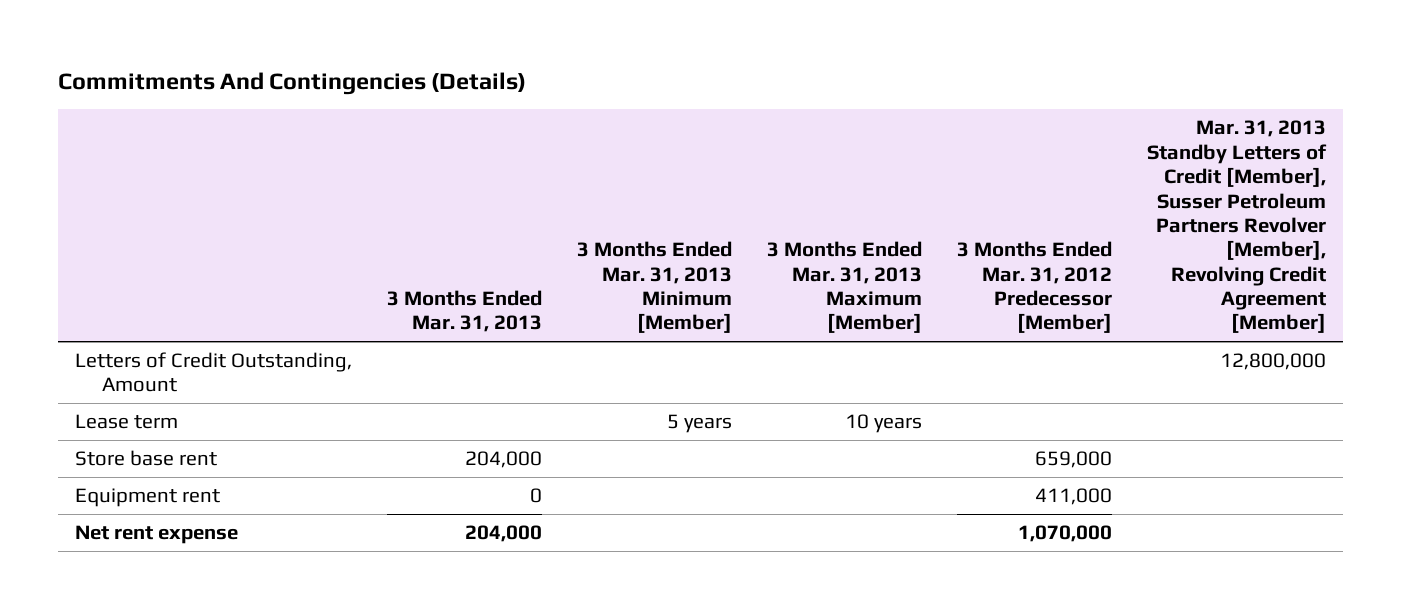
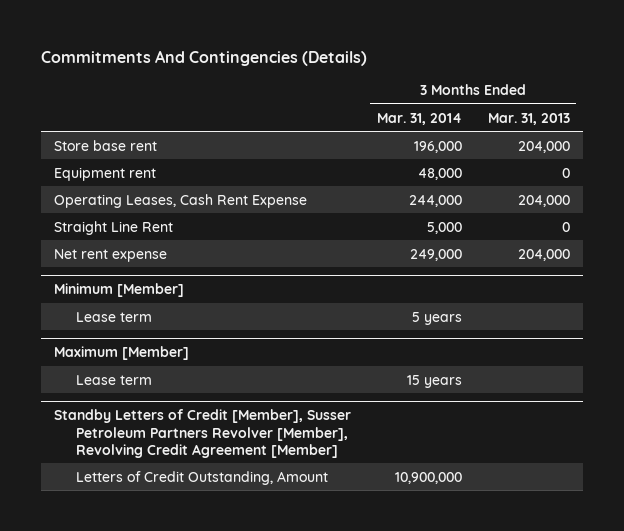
- | 3 Months Ended Mar. 31, 2013 | 3 Months Ended Mar. 31, 2013 Minimum [Member] | 3 Months Ended Mar. 31, 2013 Maximum [Member] | 3 Months Ended Mar. 31, 2012 Predecessor [Member] | Mar. 31, 2013 Standby Letters of Credit [Member], Susser Petroleum Partners Revolver [Member], Revolving Credit Agreement [Member]
+ | 3 Months Ended Mar. 31, 2014 | 3 Months Ended Mar. 31, 2013
- Letters of Credit Outstanding, Amount | | | | | 12,800,000
- Lease term | | 5 years | 10 years | |
+ Operating Leases, Cash Rent Expense | 244,000 | 204,000
+ Straight Line Rent | 5,000 | 0
+ Minimum [Member]
+ Lease term | 5 years |
+ Maximum [Member]
+ Lease term | 15 years |
+ Standby Letters of Credit [Member], Susser Petroleum Partners Revolver [Member], Revolving Credit Agreement [Member]
+ Letters of Credit Outstanding, Amount | 10,900,000 |

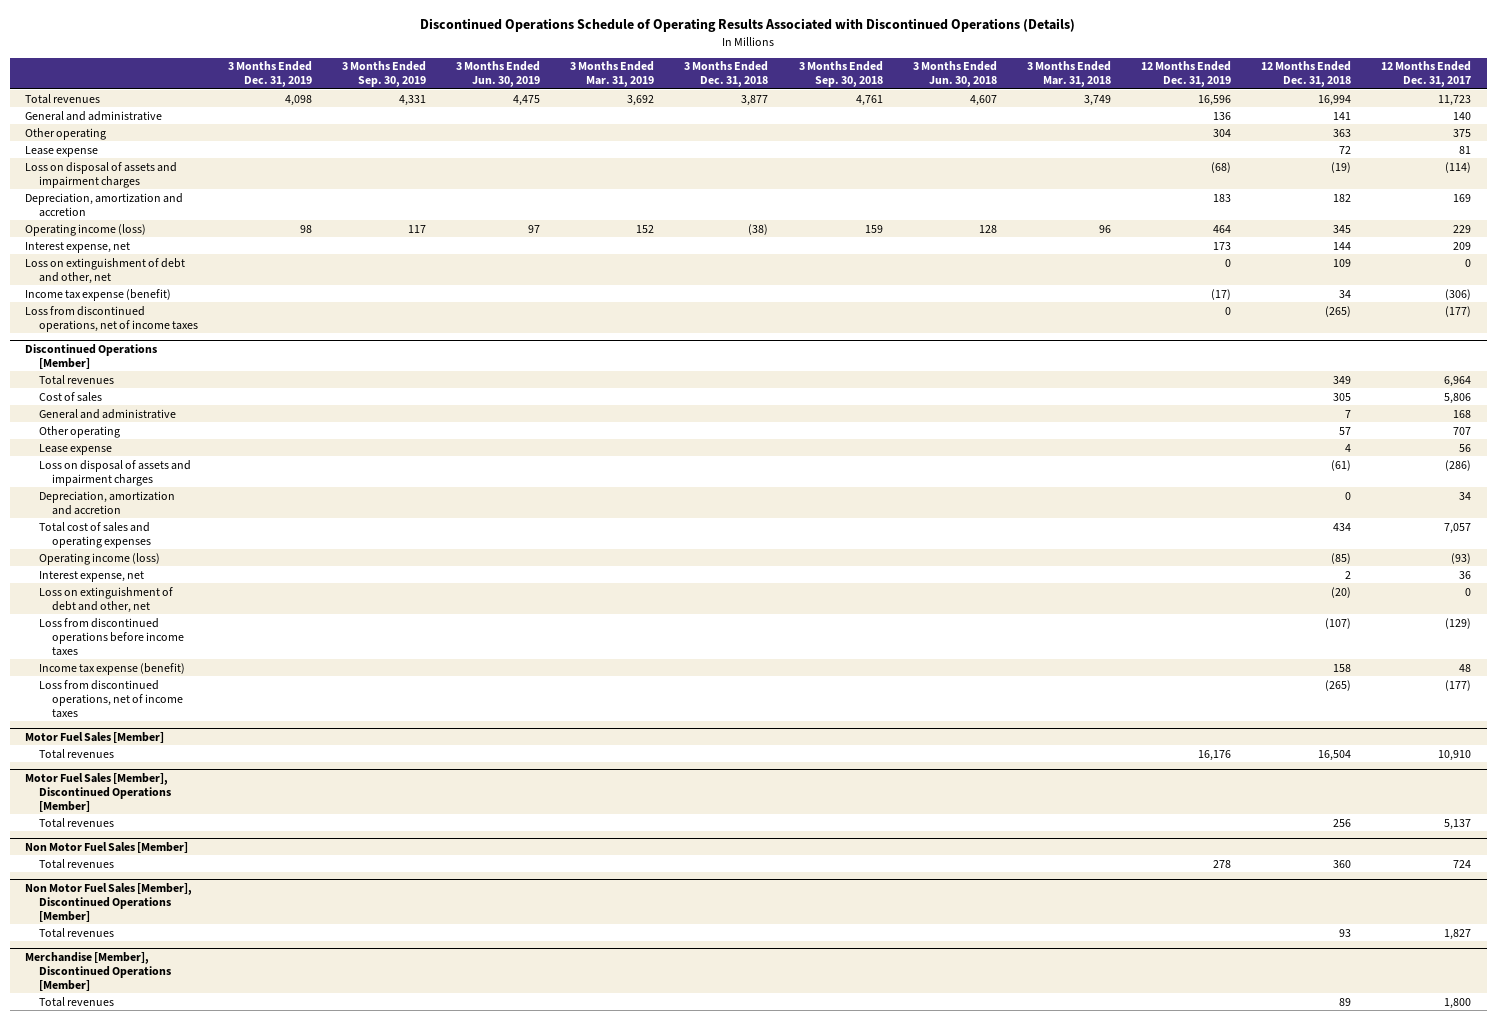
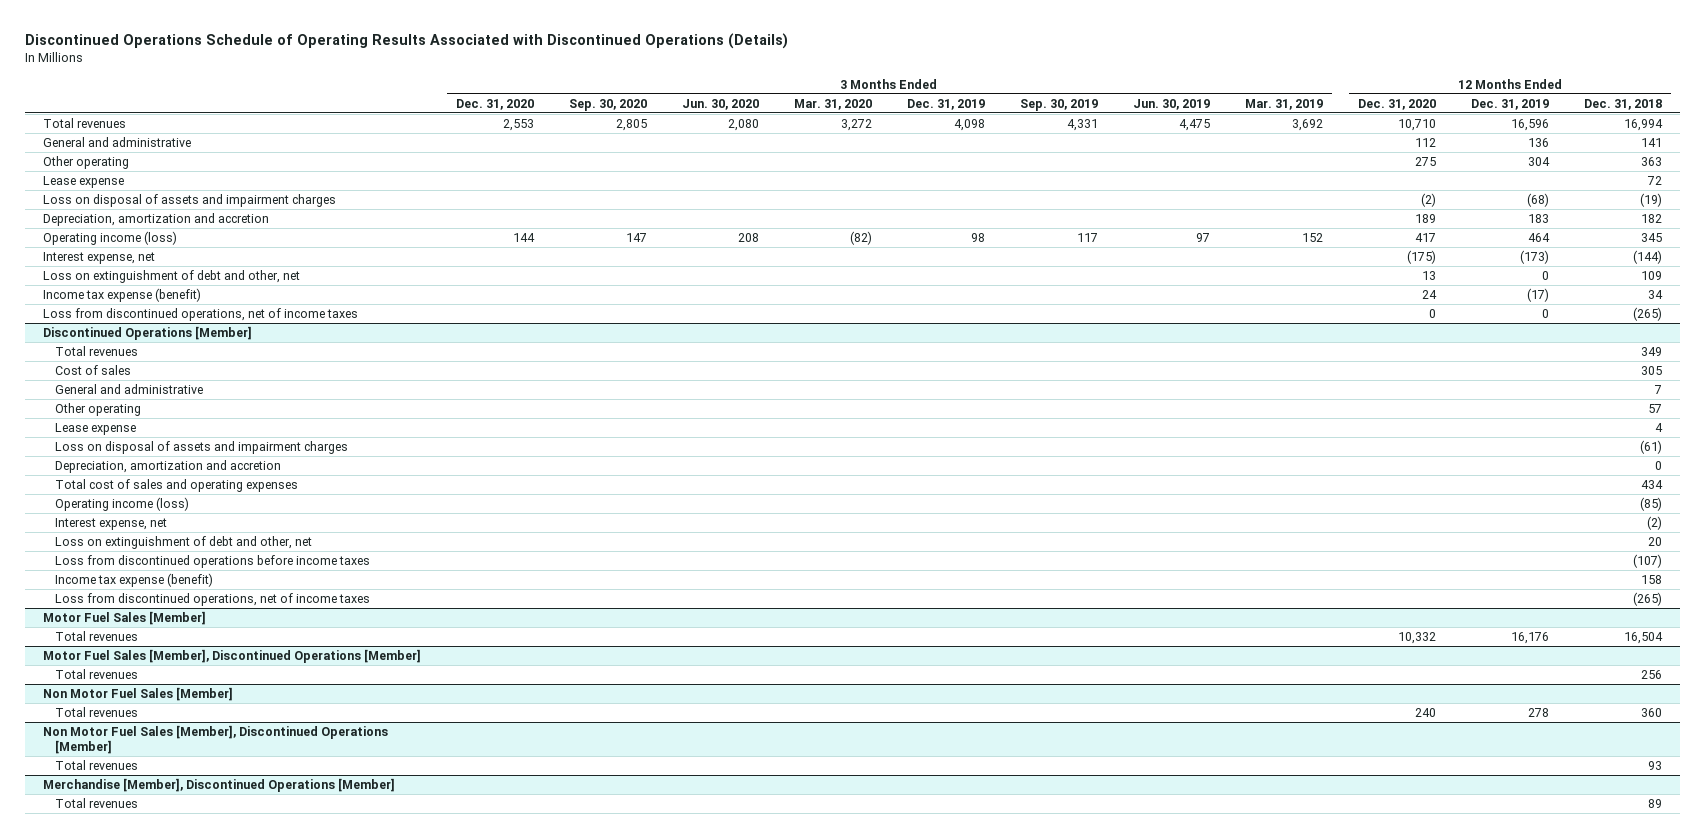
- | 3 Months Ended Dec. 31, 2019 | 3 Months Ended Sep. 30, 2019 | 3 Months Ended Jun. 30, 2019 | 3 Months Ended Mar. 31, 2019 | 3 Months Ended Dec. 31, 2018 | 3 Months Ended Sep. 30, 2018 | 3 Months Ended Jun. 30, 2018 | 3 Months Ended Mar. 31, 2018 | 12 Months Ended Dec. 31, 2019 | 12 Months Ended Dec. 31, 2018 | 12 Months Ended Dec. 31, 2017
+ | 3 Months Ended Dec. 31, 2020 | 3 Months Ended Sep. 30, 2020 | 3 Months Ended Jun. 30, 2020 | 3 Months Ended Mar. 31, 2020 | 3 Months Ended Dec. 31, 2019 | 3 Months Ended Sep. 30, 2019 | 3 Months Ended Jun. 30, 2019 | 3 Months Ended Mar. 31, 2019 | 12 Months Ended Dec. 31, 2020 | 12 Months Ended Dec. 31, 2019 | 12 Months Ended Dec. 31, 2018
- Interest expense, net | | | | | | | | | 173 | 144 | 209
+ Interest expense, net | | | | | | | | | (175) | (173) | (144)
@ Discontinued Operations [Member]
- Interest expense, net | | | | | | | | | | 2 | 36
- Loss on extinguishment of debt and other, net | | | | | | | | | | (20) | 0
+ Interest expense, net | | | | | | | | | | | (2)
+ Loss on extinguishment of debt and other, net | | | | | | | | | | | 20

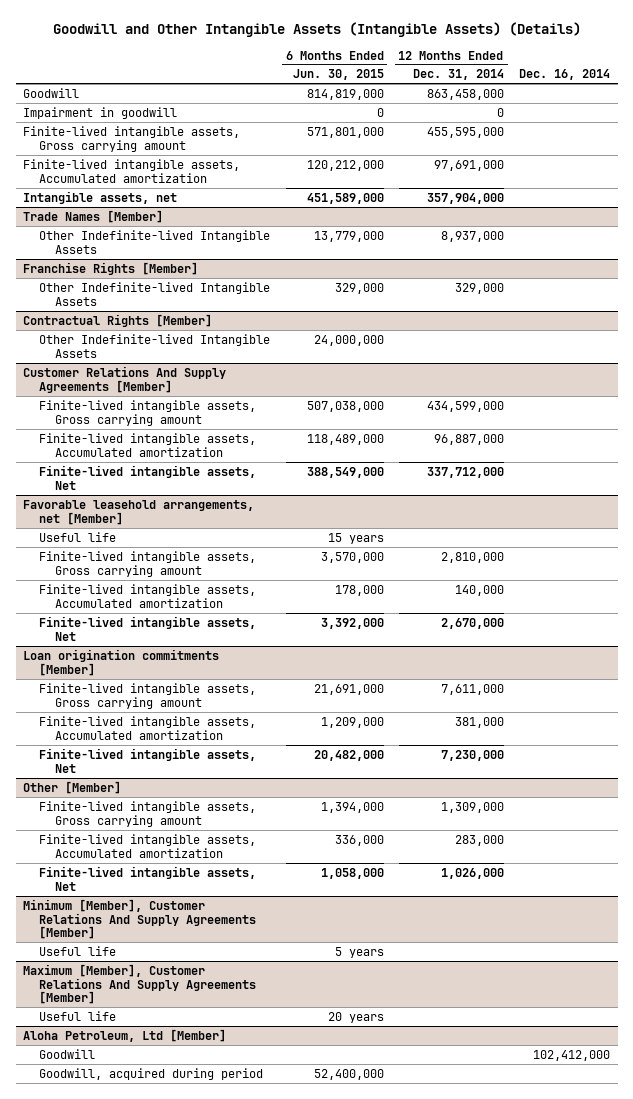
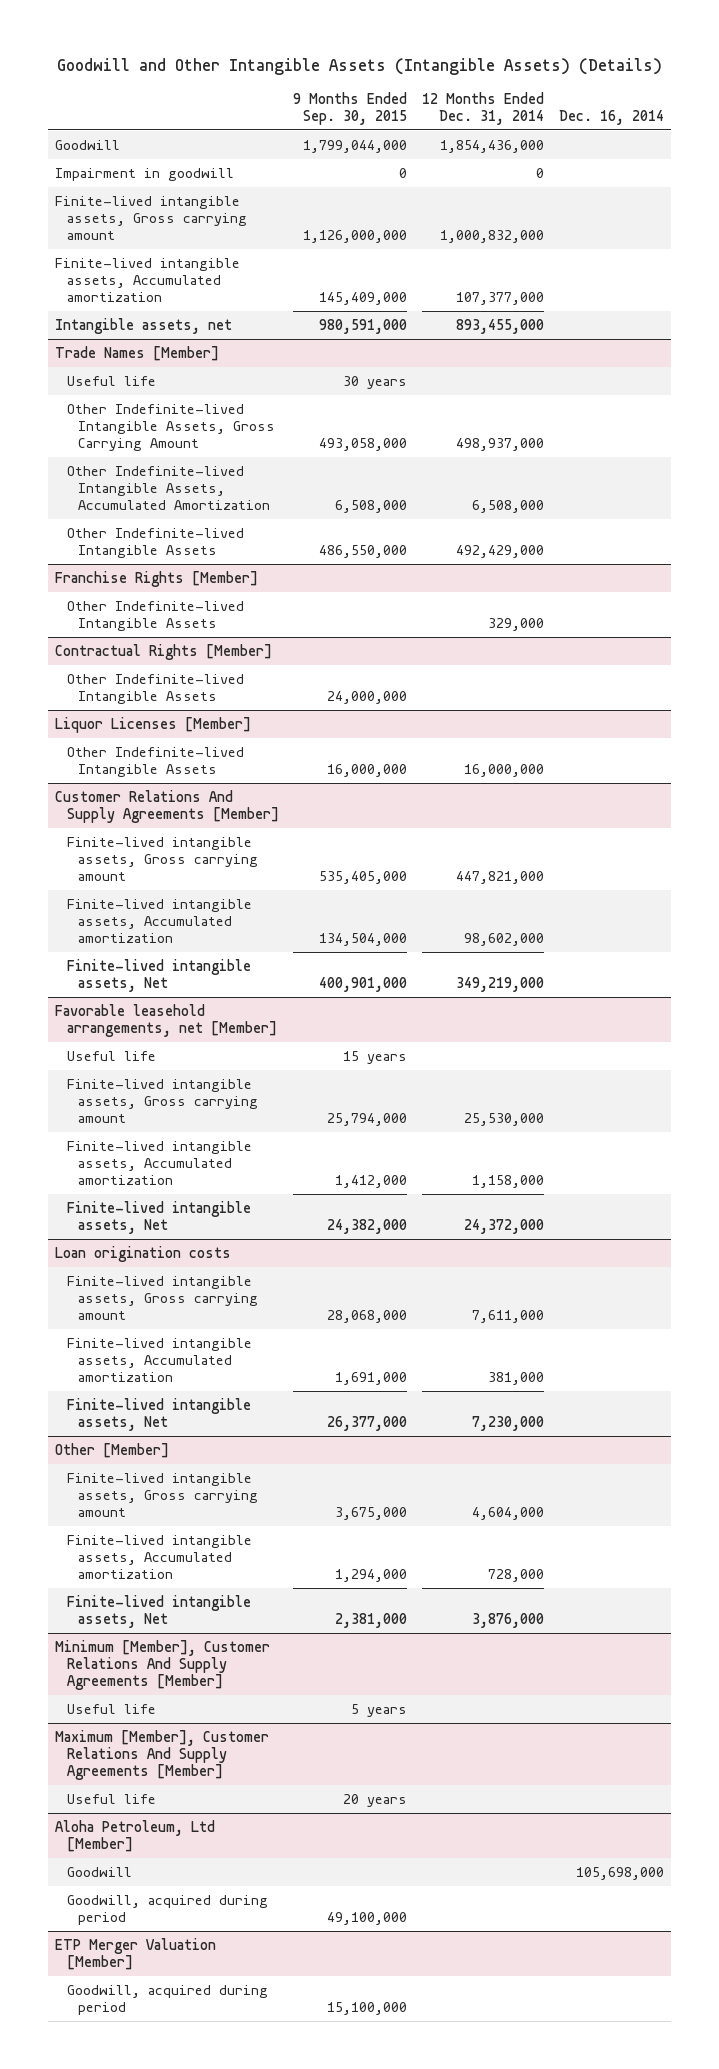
- | 6 Months Ended Jun. 30, 2015 | 12 Months Ended Dec. 31, 2014 | Dec. 16, 2014
+ | 9 Months Ended Sep. 30, 2015 | 12 Months Ended Dec. 31, 2014 | Dec. 16, 2014
- Goodwill | 814,819,000 | 863,458,000 |
+ Goodwill | 1,799,044,000 | 1,854,436,000 |
- Finite-lived intangible assets, Gross carrying amount | 571,801,000 | 455,595,000 |
- Finite-lived intangible assets, Accumulated amortization | 120,212,000 | 97,691,000 |
- Intangible assets, net | 451,589,000 | 357,904,000 |
+ Finite-lived intangible assets, Gross carrying amount | 1,126,000,000 | 1,000,832,000 |
+ Finite-lived intangible assets, Accumulated amortization | 145,409,000 | 107,377,000 |
+ Intangible assets, net | 980,591,000 | 893,455,000 |
@ Trade Names [Member]
- Other Indefinite-lived Intangible Assets | 13,779,000 | 8,937,000 |
+ Useful life | 30 years | |
+ Other Indefinite-lived Intangible Assets, Gross Carrying Amount | 493,058,000 | 498,937,000 |
+ Other Indefinite-lived Intangible Assets, Accumulated Amortization | 6,508,000 | 6,508,000 |
+ Other Indefinite-lived Intangible Assets | 486,550,000 | 492,429,000 |
+ Liquor Licenses [Member]
+ Other Indefinite-lived Intangible Assets | 16,000,000 | 16,000,000 |
@ Customer Relations And Supply Agreements [Member]
- Finite-lived intangible assets, Gross carrying amount | 507,038,000 | 434,599,000 |
- Finite-lived intangible assets, Accumulated amortization | 118,489,000 | 96,887,000 |
- Finite-lived intangible assets, Net | 388,549,000 | 337,712,000 |
+ Finite-lived intangible assets, Gross carrying amount | 535,405,000 | 447,821,000 |
+ Finite-lived intangible assets, Accumulated amortization | 134,504,000 | 98,602,000 |
+ Finite-lived intangible assets, Net | 400,901,000 | 349,219,000 |
@ Favorable leasehold arrangements, net [Member]
- Finite-lived intangible assets, Gross carrying amount | 3,570,000 | 2,810,000 |
- Finite-lived intangible assets, Accumulated amortization | 178,000 | 140,000 |
- Finite-lived intangible assets, Net | 3,392,000 | 2,670,000 |
- Loan origination commitments [Member]
@ Favorable leasehold arrangements, net [Member]
+ Finite-lived intangible assets, Gross carrying amount | 25,794,000 | 25,530,000 |
+ Finite-lived intangible assets, Accumulated amortization | 1,412,000 | 1,158,000 |
+ Finite-lived intangible assets, Net | 24,382,000 | 24,372,000 |
+ Loan origination costs
@ Other [Member]
- Finite-lived intangible assets, Gross carrying amount | 1,394,000 | 1,309,000 |
- Finite-lived intangible assets, Accumulated amortization | 336,000 | 283,000 |
- Finite-lived intangible assets, Net | 1,058,000 | 1,026,000 |
+ Finite-lived intangible assets, Gross carrying amount | 3,675,000 | 4,604,000 |
+ Finite-lived intangible assets, Accumulated amortization | 1,294,000 | 728,000 |
+ Finite-lived intangible assets, Net | 2,381,000 | 3,876,000 |
@ Aloha Petroleum, Ltd [Member]
- Goodwill | | | 102,412,000
+ Goodwill | | | 105,698,000
+ ETP Merger Valuation [Member]
+ Goodwill, acquired during period | 15,100,000 | |

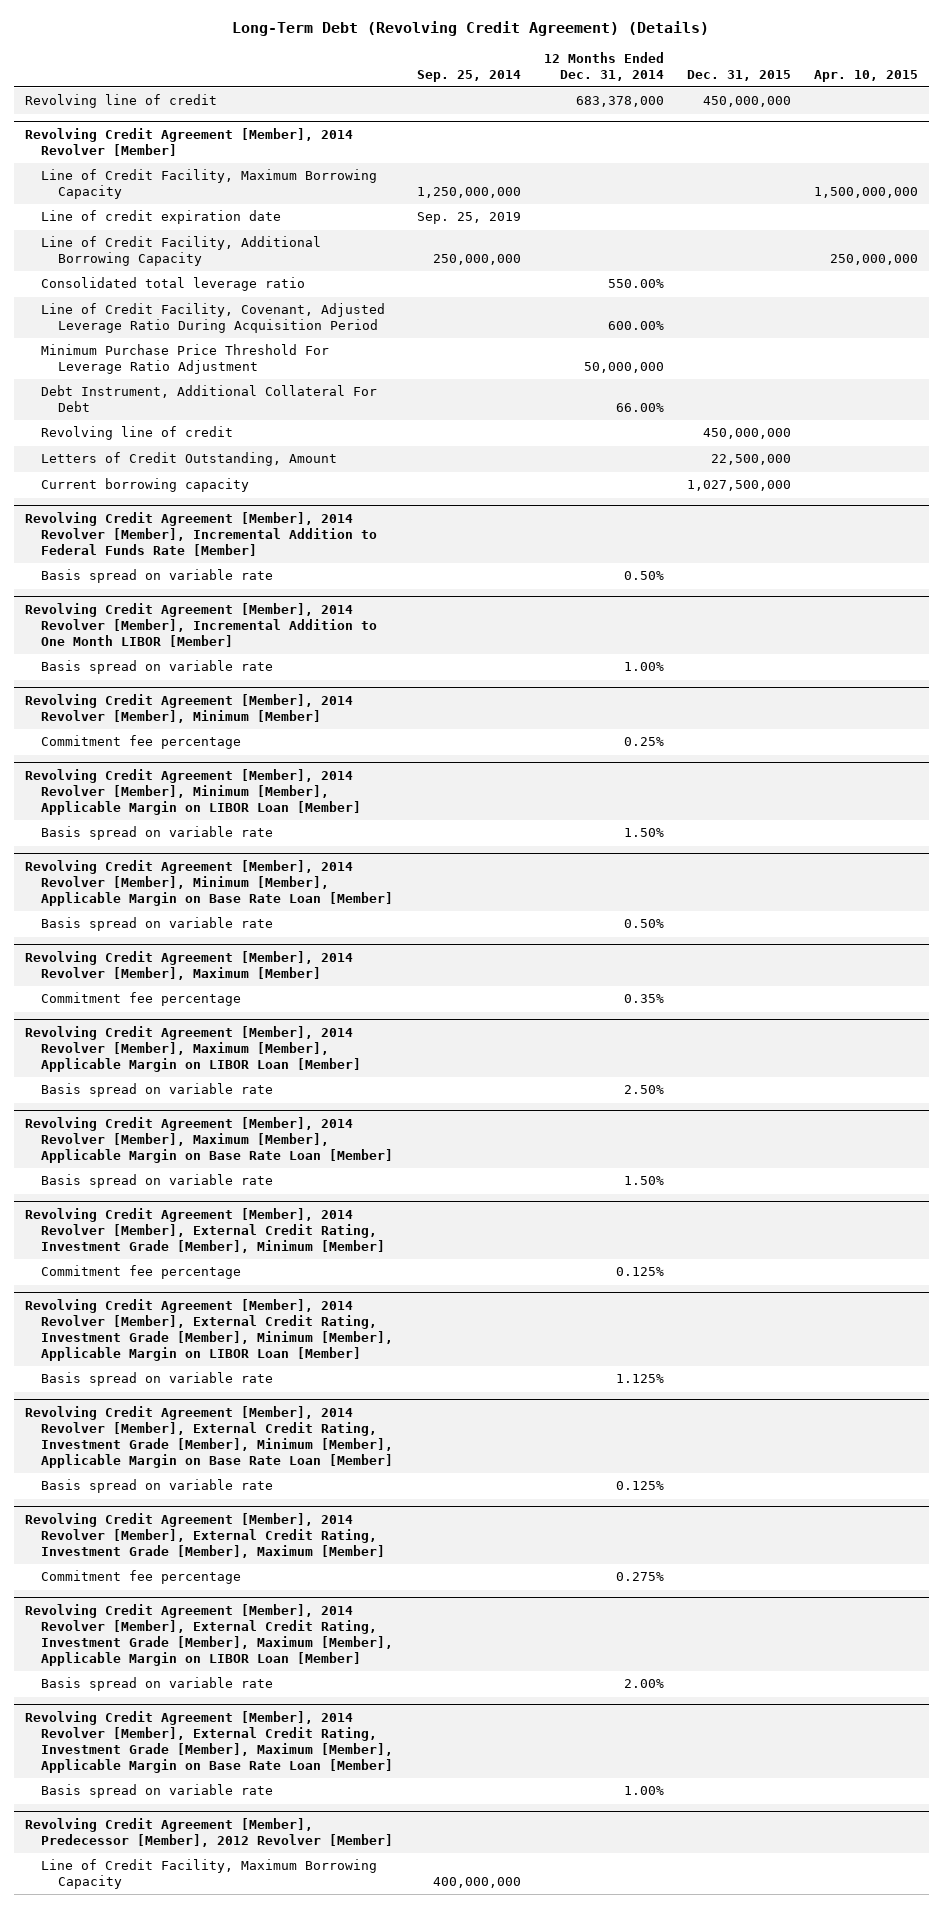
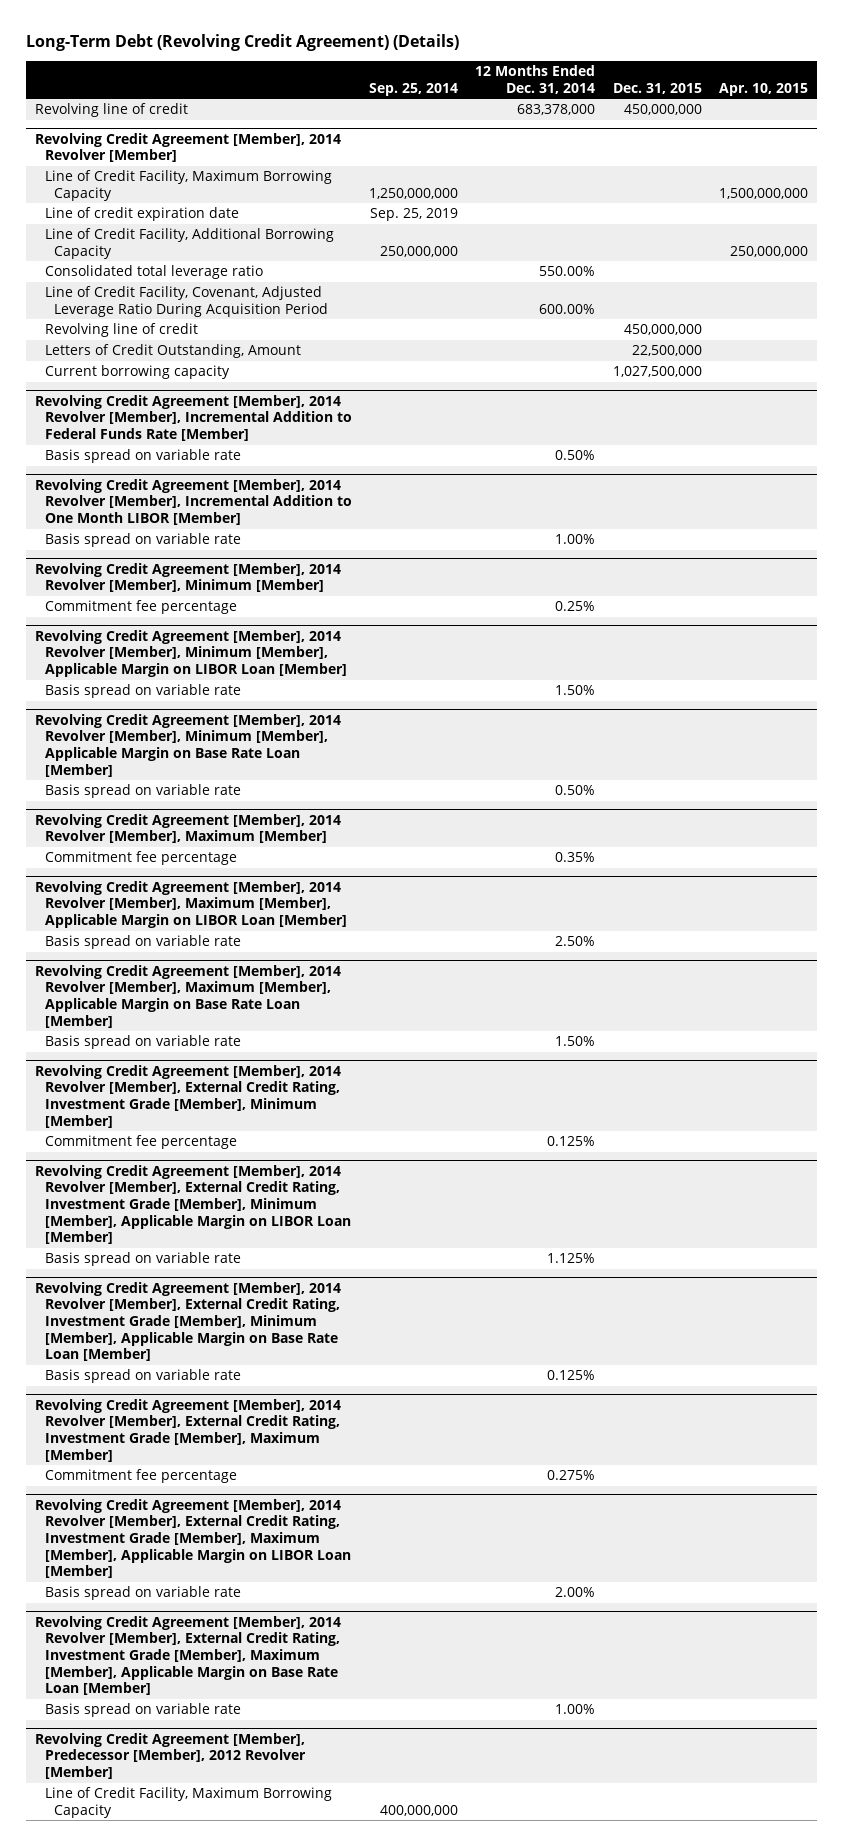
@ Revolving Credit Agreement [Member], 2014 Revolver [Member]
- Minimum Purchase Price Threshold For Leverage Ratio Adjustment | | 50,000,000 | |
- Debt Instrument, Additional Collateral For Debt | | 66.00% | |

